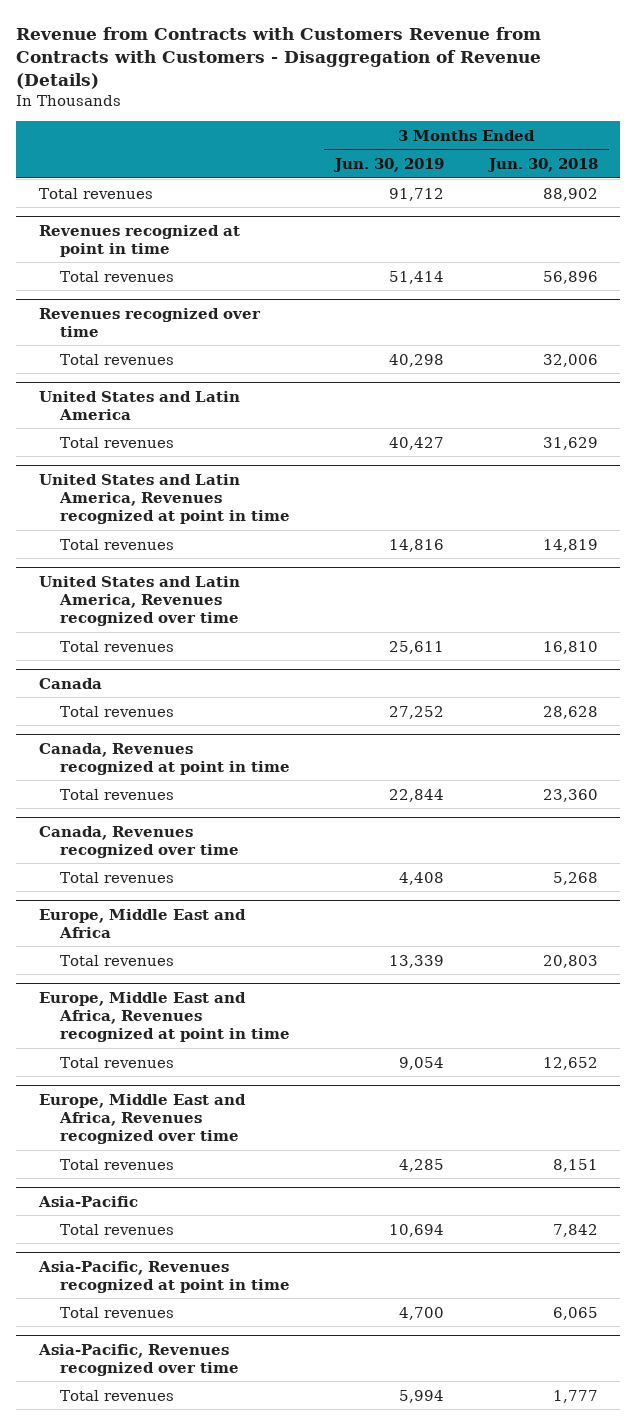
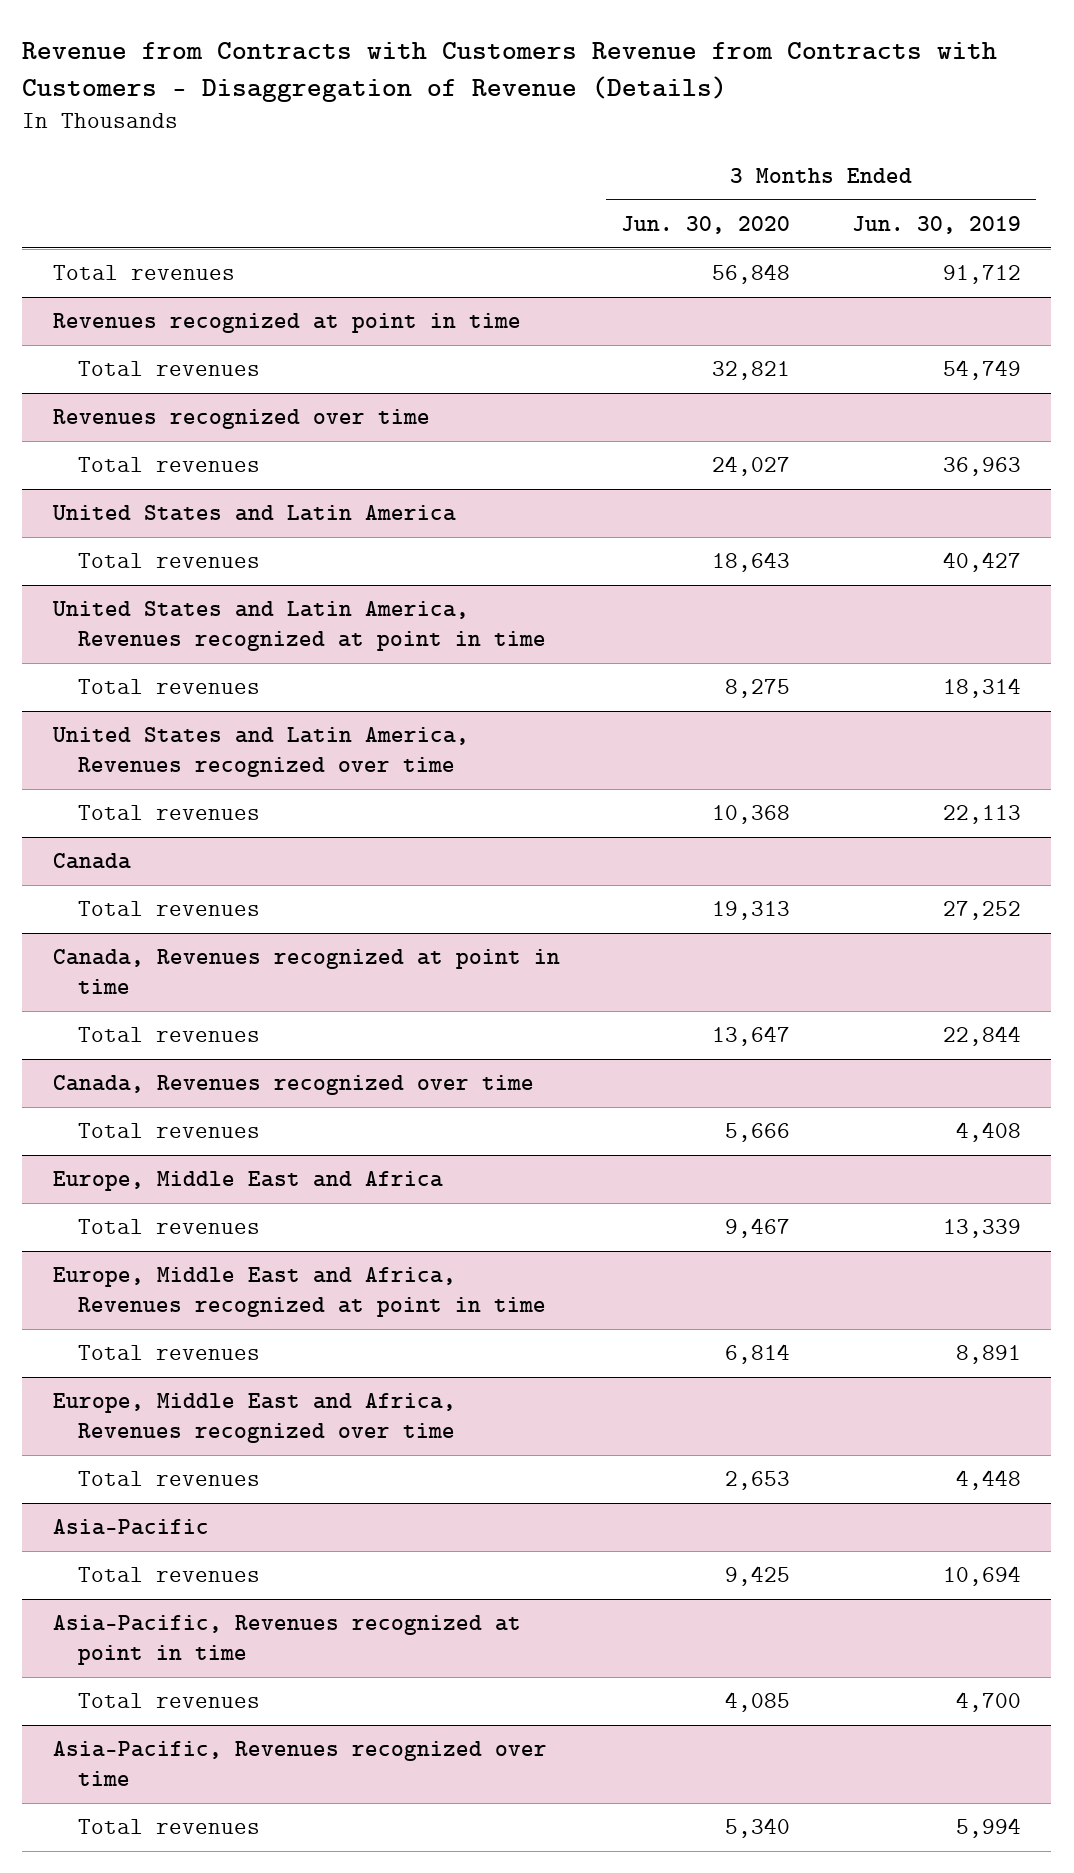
- | 3 Months Ended Jun. 30, 2019 | 3 Months Ended Jun. 30, 2018
+ | 3 Months Ended Jun. 30, 2020 | 3 Months Ended Jun. 30, 2019
@ Revenues recognized at point in time
- Total revenues | 51,414 | 56,896
+ Total revenues | 32,821 | 54,749
@ Revenues recognized over time
- Total revenues | 40,298 | 32,006
+ Total revenues | 24,027 | 36,963
@ United States and Latin America, Revenues recognized at point in time
- Total revenues | 14,816 | 14,819
+ Total revenues | 8,275 | 18,314
@ United States and Latin America, Revenues recognized over time
- Total revenues | 25,611 | 16,810
+ Total revenues | 10,368 | 22,113
@ Europe, Middle East and Africa, Revenues recognized at point in time
- Total revenues | 9,054 | 12,652
+ Total revenues | 6,814 | 8,891
@ Europe, Middle East and Africa, Revenues recognized over time
- Total revenues | 4,285 | 8,151
+ Total revenues | 2,653 | 4,448

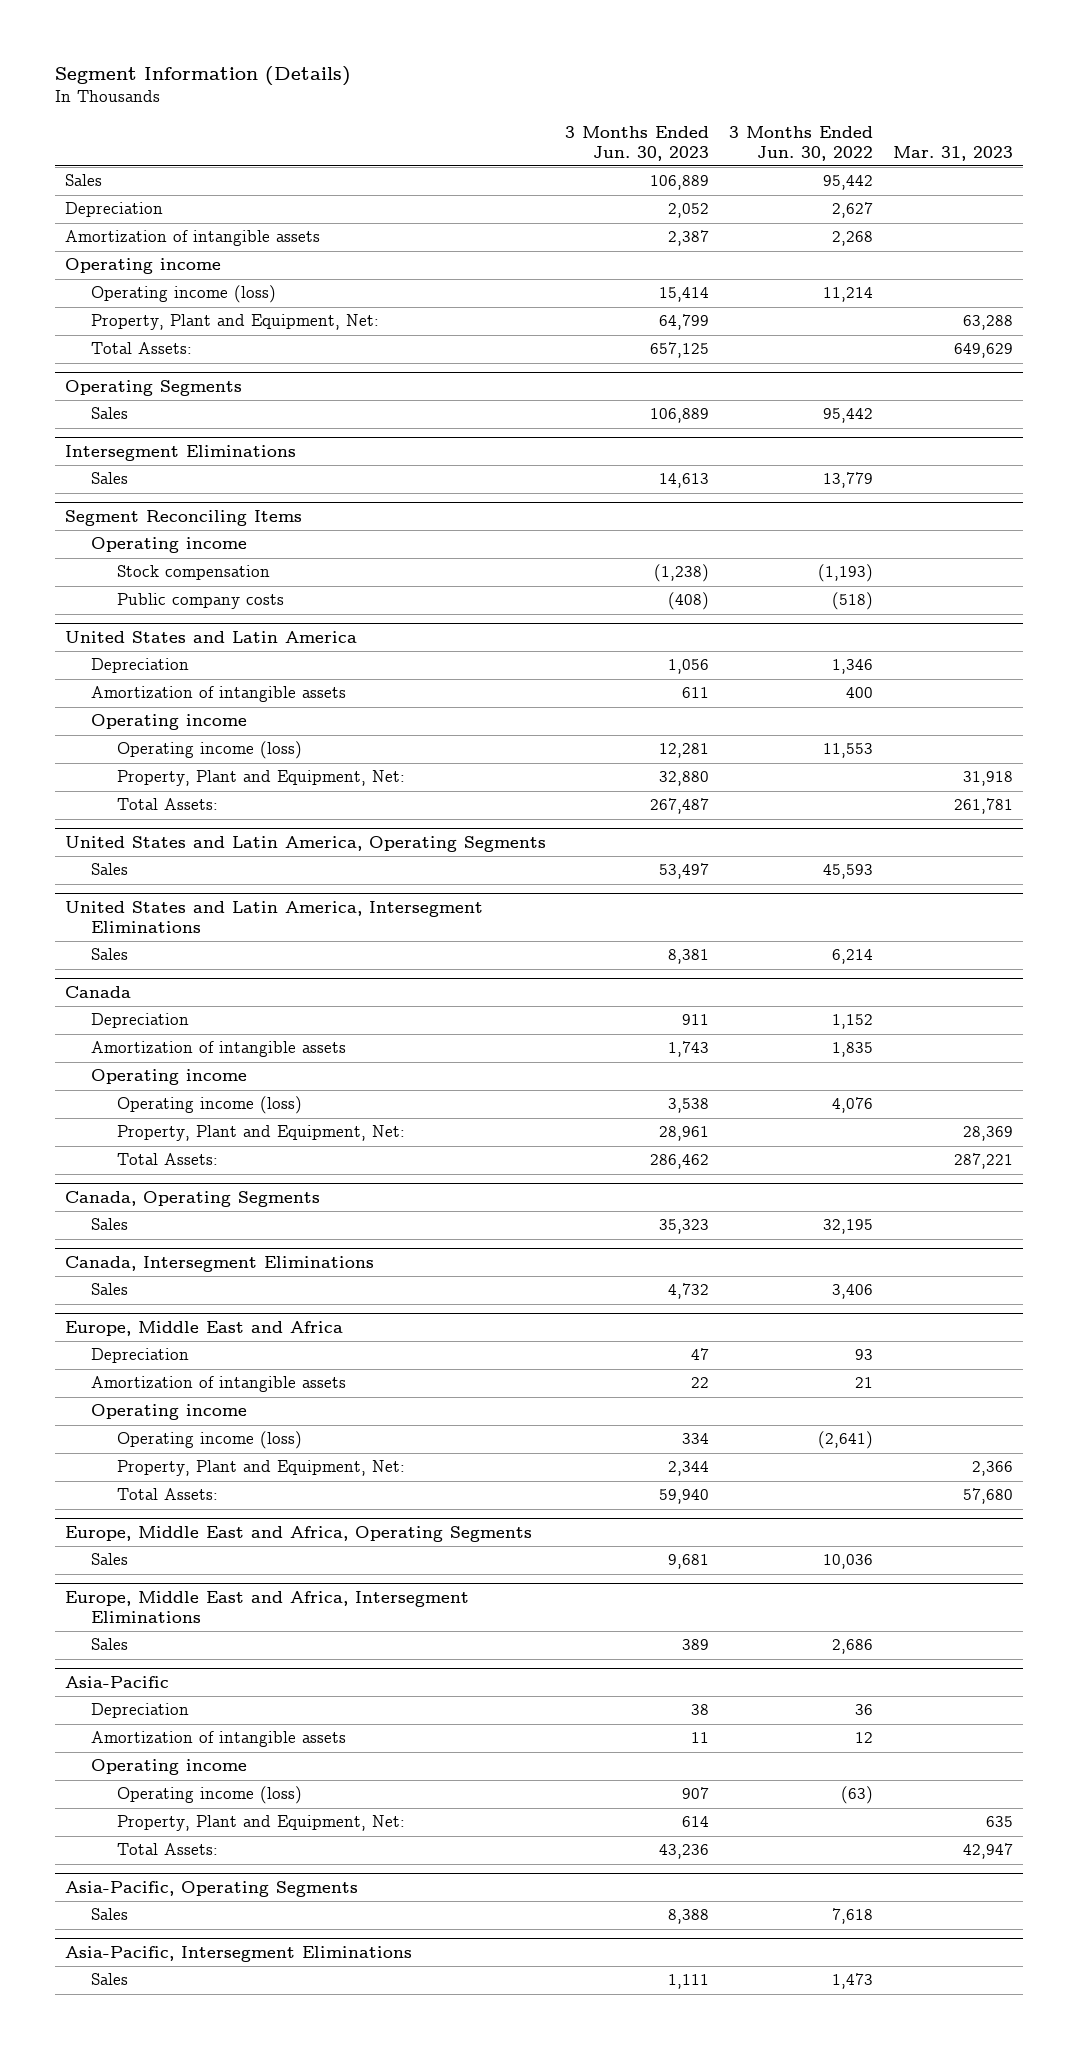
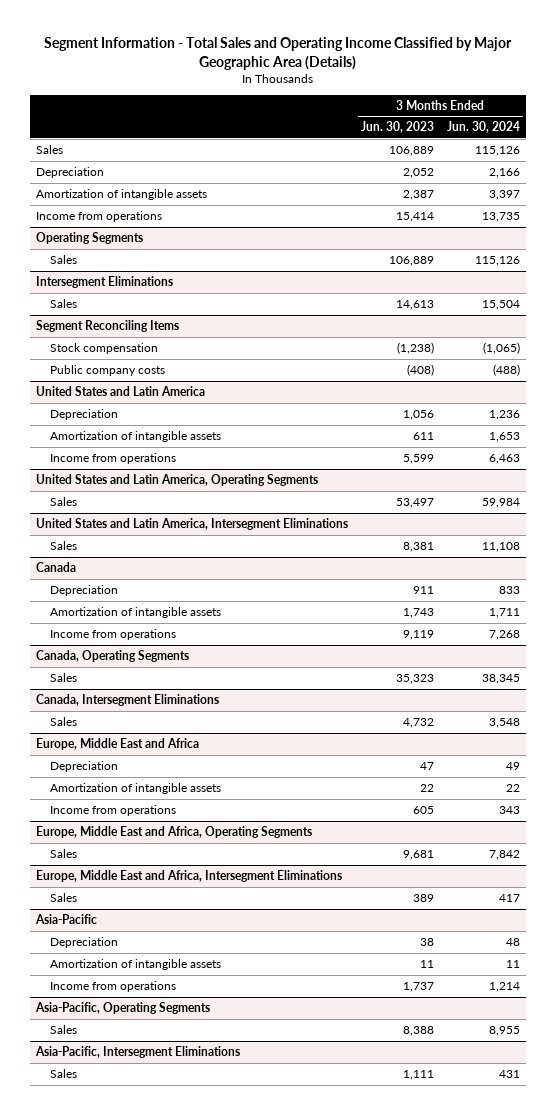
- Segment Information (Details)
+ Segment Information - Total Sales and Operating Income Classified by Major Geographic Area (Details)
- | 3 Months Ended Jun. 30, 2023 | 3 Months Ended Jun. 30, 2022 | Mar. 31, 2023
+ | 3 Months Ended Jun. 30, 2023 | 3 Months Ended Jun. 30, 2024
- Operating income
- Operating income (loss) | 15,414 | 11,214 |
- Property, Plant and Equipment, Net: | 64,799 | | 63,288
- Total Assets: | 657,125 | | 649,629
+ Income from operations | 15,414 | 13,735
@ Segment Reconciling Items
- Operating income
@ United States and Latin America
- Operating income
- Operating income (loss) | 12,281 | 11,553 |
- Property, Plant and Equipment, Net: | 32,880 | | 31,918
- Total Assets: | 267,487 | | 261,781
+ Income from operations | 5,599 | 6,463
@ Canada
- Operating income
- Operating income (loss) | 3,538 | 4,076 |
- Property, Plant and Equipment, Net: | 28,961 | | 28,369
- Total Assets: | 286,462 | | 287,221
+ Income from operations | 9,119 | 7,268
@ Europe, Middle East and Africa
- Operating income
- Operating income (loss) | 334 | (2,641) |
- Property, Plant and Equipment, Net: | 2,344 | | 2,366
- Total Assets: | 59,940 | | 57,680
+ Income from operations | 605 | 343
@ Asia-Pacific
- Operating income
- Operating income (loss) | 907 | (63) |
- Property, Plant and Equipment, Net: | 614 | | 635
- Total Assets: | 43,236 | | 42,947
+ Income from operations | 1,737 | 1,214

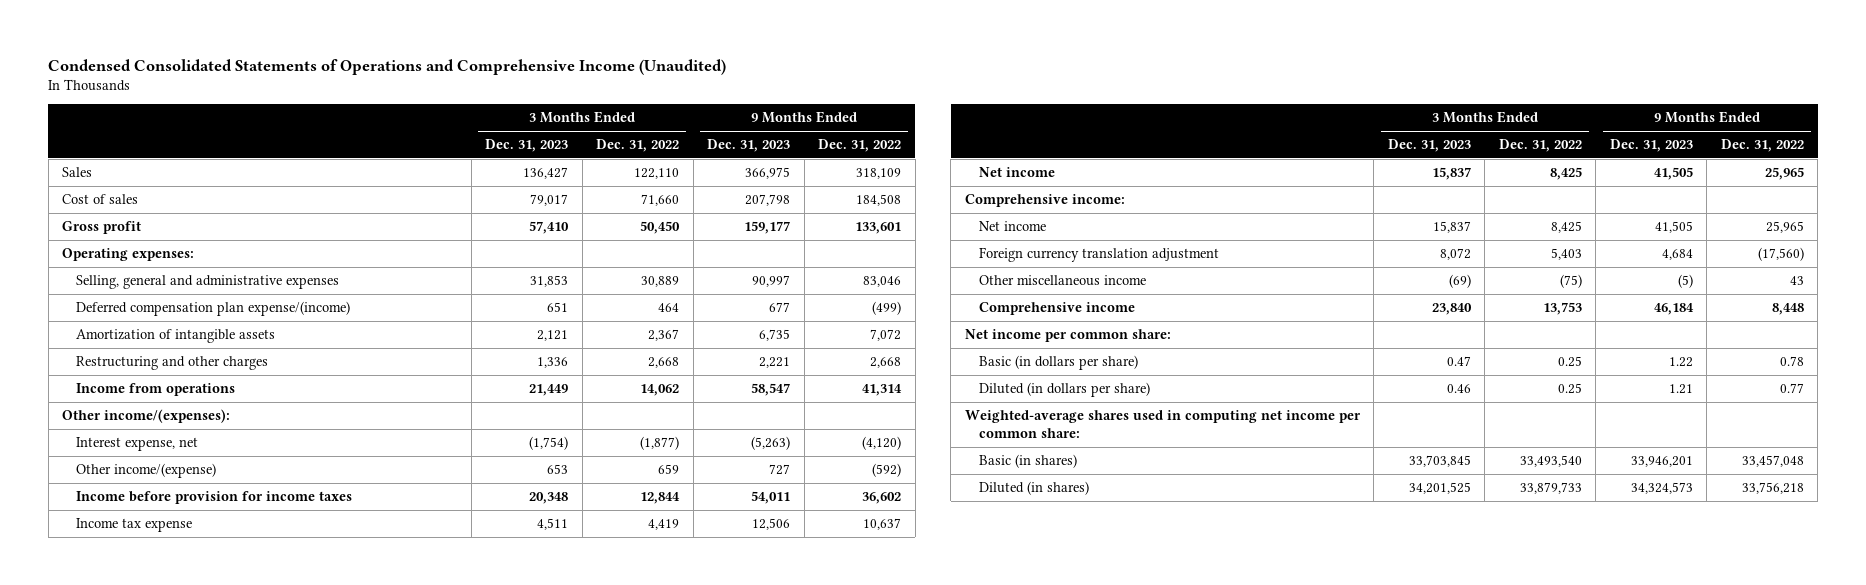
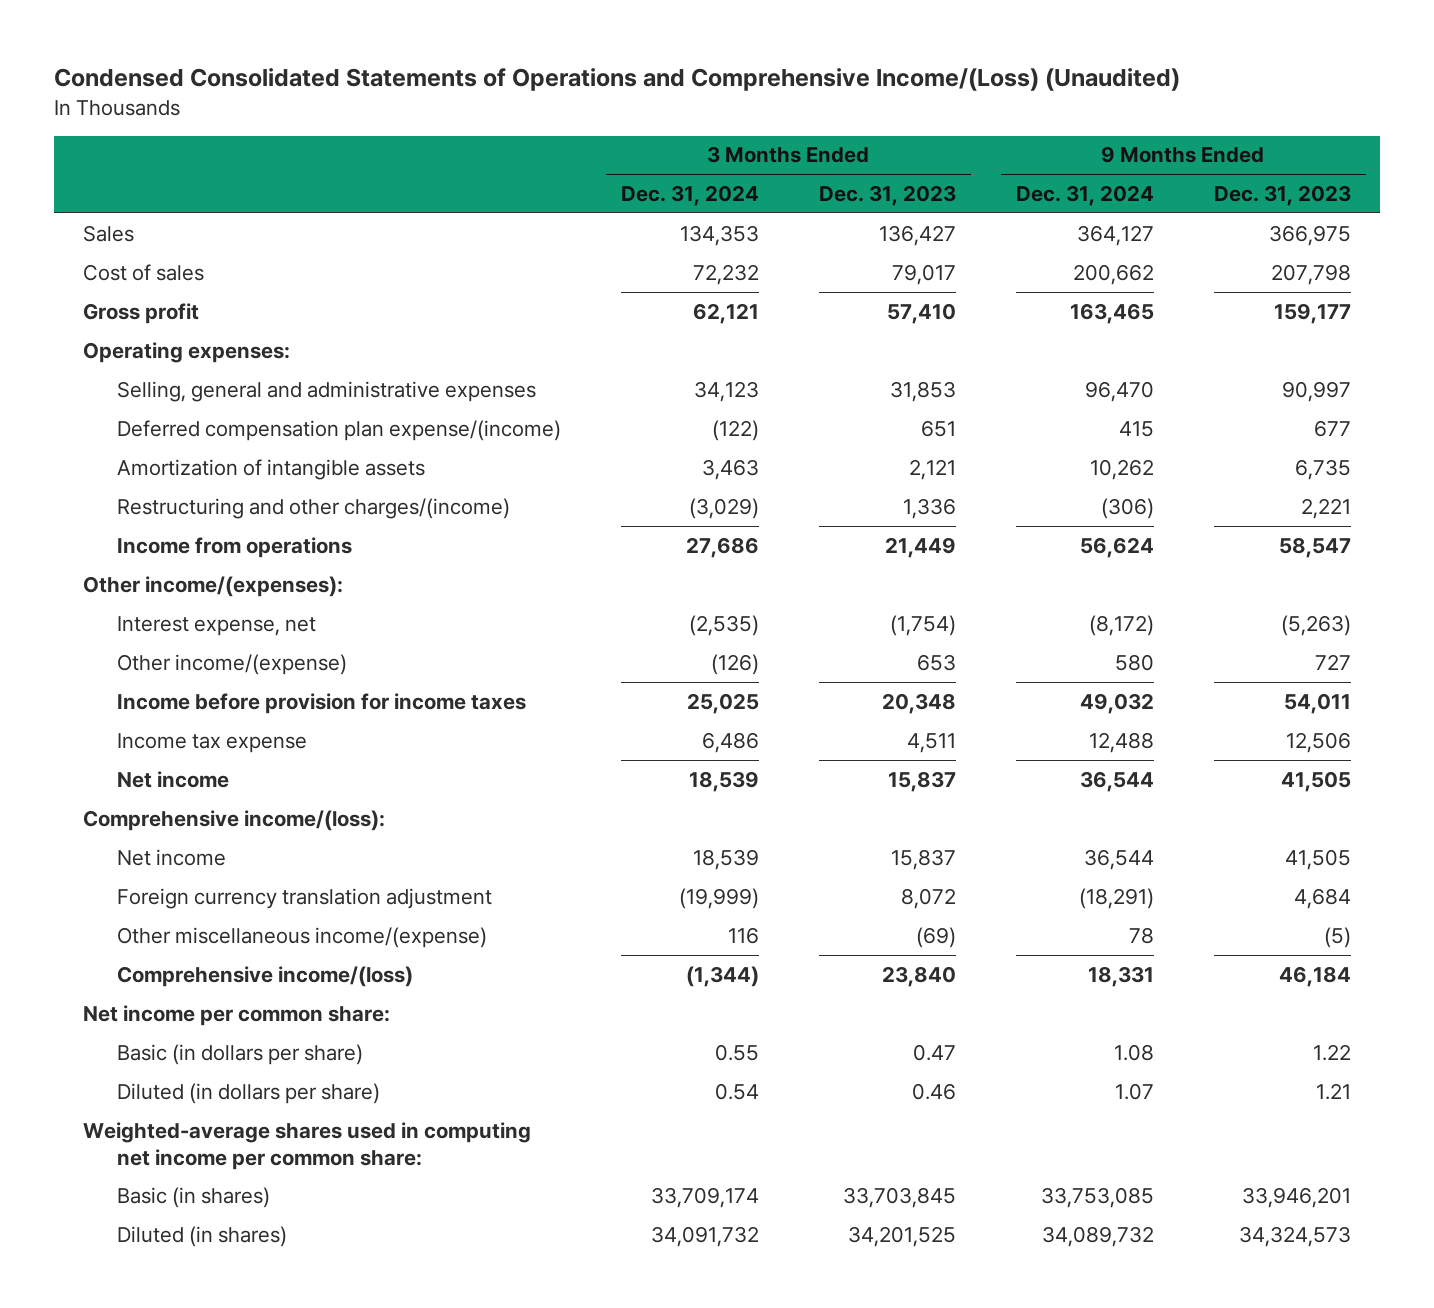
- Condensed Consolidated Statements of Operations and Comprehensive Income (Unaudited)
+ Condensed Consolidated Statements of Operations and Comprehensive Income/(Loss) (Unaudited)
- | 3 Months Ended Dec. 31, 2023 | 3 Months Ended Dec. 31, 2022 | 9 Months Ended Dec. 31, 2023 | 9 Months Ended Dec. 31, 2022
+ | 3 Months Ended Dec. 31, 2024 | 3 Months Ended Dec. 31, 2023 | 9 Months Ended Dec. 31, 2024 | 9 Months Ended Dec. 31, 2023
- Restructuring and other charges | 1,336 | 2,668 | 2,221 | 2,668
+ Restructuring and other charges/(income) | (3,029) | 1,336 | (306) | 2,221
- Comprehensive income:
+ Comprehensive income/(loss):
- Other miscellaneous income | (69) | (75) | (5) | 43
- Comprehensive income | 23,840 | 13,753 | 46,184 | 8,448
+ Other miscellaneous income/(expense) | 116 | (69) | 78 | (5)
+ Comprehensive income/(loss) | (1,344) | 23,840 | 18,331 | 46,184

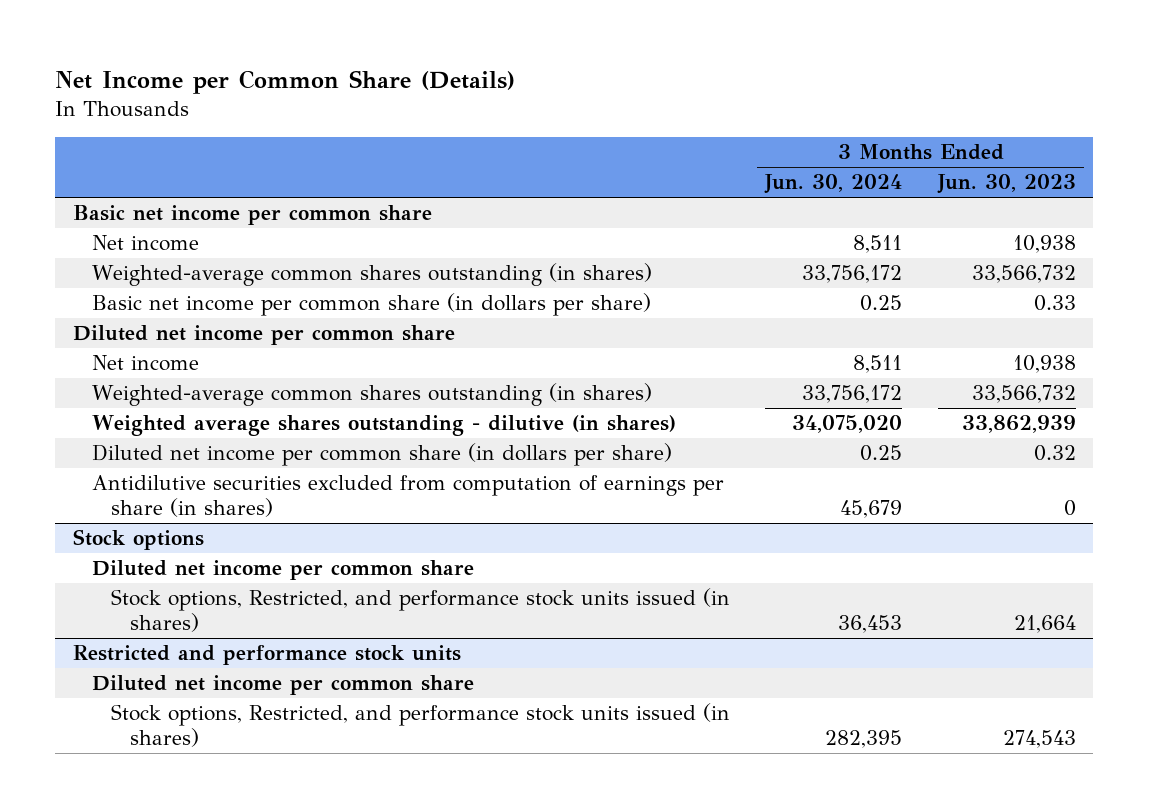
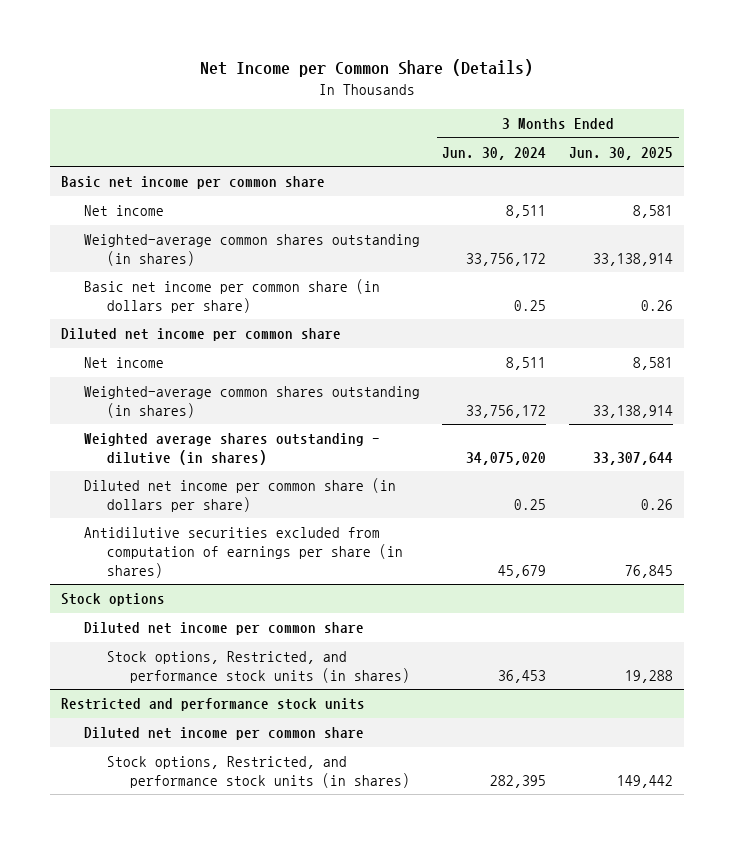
- | 3 Months Ended Jun. 30, 2024 | 3 Months Ended Jun. 30, 2023
+ | 3 Months Ended Jun. 30, 2024 | 3 Months Ended Jun. 30, 2025
@ Stock options
- Stock options, Restricted, and performance stock units issued (in shares) | 36,453 | 21,664
+ Stock options, Restricted, and performance stock units (in shares) | 36,453 | 19,288
@ Restricted and performance stock units
- Stock options, Restricted, and performance stock units issued (in shares) | 282,395 | 274,543
+ Stock options, Restricted, and performance stock units (in shares) | 282,395 | 149,442

